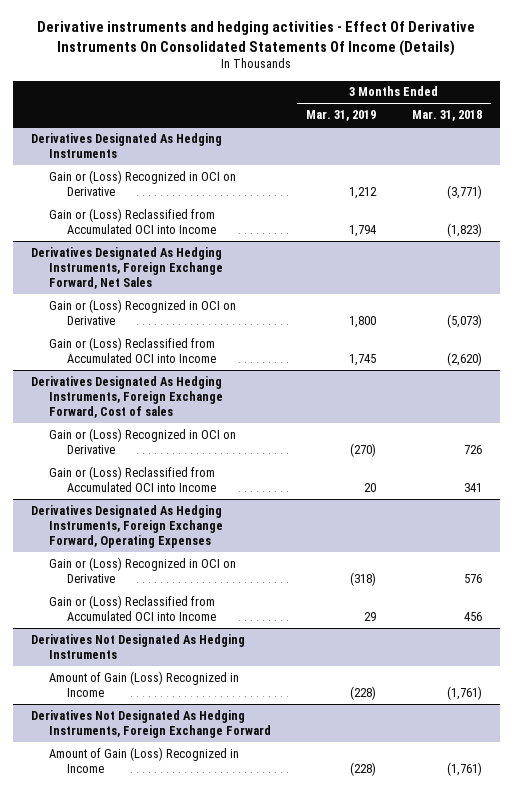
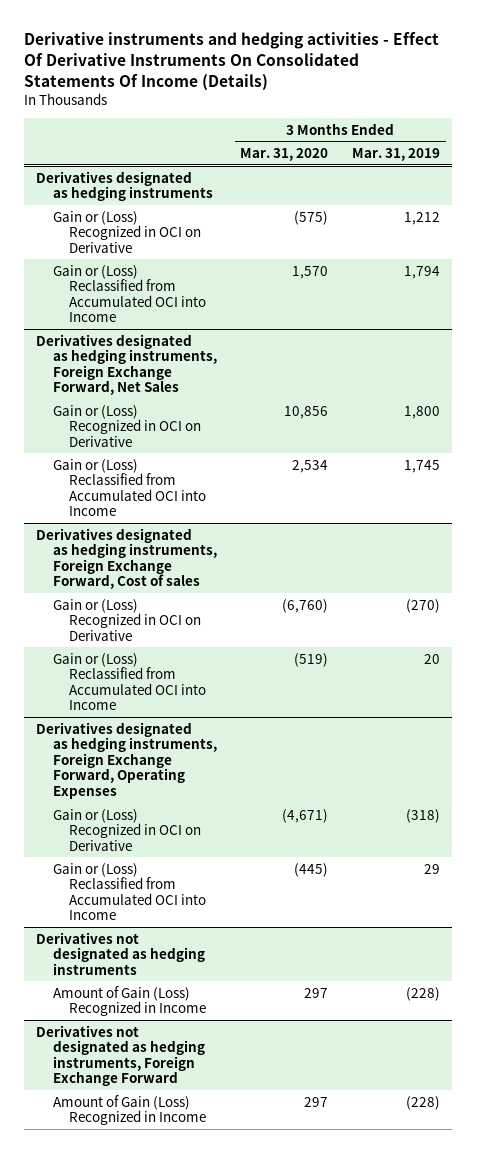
- | 3 Months Ended Mar. 31, 2019 | 3 Months Ended Mar. 31, 2018
+ | 3 Months Ended Mar. 31, 2020 | 3 Months Ended Mar. 31, 2019
- Derivatives Designated As Hedging Instruments
+ Derivatives designated as hedging instruments
- Derivatives Designated As Hedging Instruments, Foreign Exchange Forward, Net Sales
+ Derivatives designated as hedging instruments, Foreign Exchange Forward, Net Sales
- Derivatives Designated As Hedging Instruments, Foreign Exchange Forward, Cost of sales
+ Derivatives designated as hedging instruments, Foreign Exchange Forward, Cost of sales
- Derivatives Designated As Hedging Instruments, Foreign Exchange Forward, Operating Expenses
+ Derivatives designated as hedging instruments, Foreign Exchange Forward, Operating Expenses
- Derivatives Not Designated As Hedging Instruments
+ Derivatives not designated as hedging instruments
- Derivatives Not Designated As Hedging Instruments, Foreign Exchange Forward
+ Derivatives not designated as hedging instruments, Foreign Exchange Forward

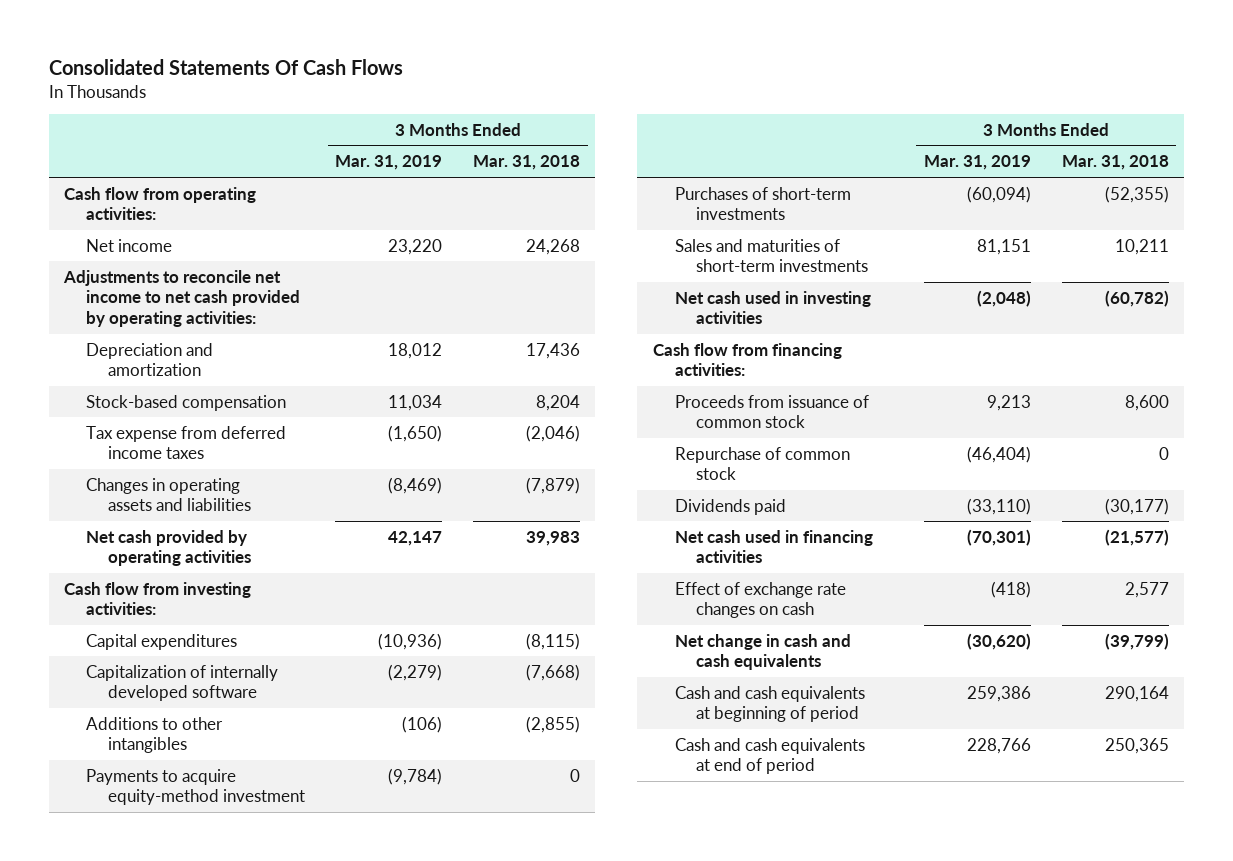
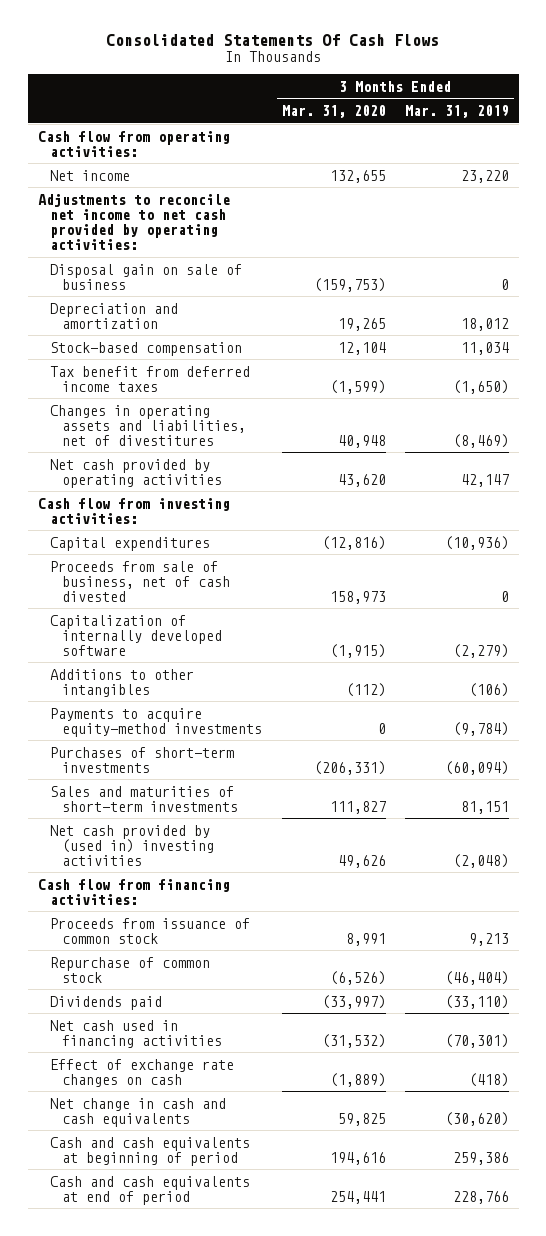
- | 3 Months Ended Mar. 31, 2019 | 3 Months Ended Mar. 31, 2018
+ | 3 Months Ended Mar. 31, 2020 | 3 Months Ended Mar. 31, 2019
+ Disposal gain on sale of business | (159,753) | 0
- Tax expense from deferred income taxes | (1,650) | (2,046)
- Changes in operating assets and liabilities | (8,469) | (7,879)
+ Tax benefit from deferred income taxes | (1,599) | (1,650)
+ Changes in operating assets and liabilities, net of divestitures | 40,948 | (8,469)
+ Proceeds from sale of business, net of cash divested | 158,973 | 0
- Payments to acquire equity-method investment | (9,784) | 0
+ Payments to acquire equity-method investments | 0 | (9,784)
- Net cash used in investing activities | (2,048) | (60,782)
+ Net cash provided by (used in) investing activities | 49,626 | (2,048)

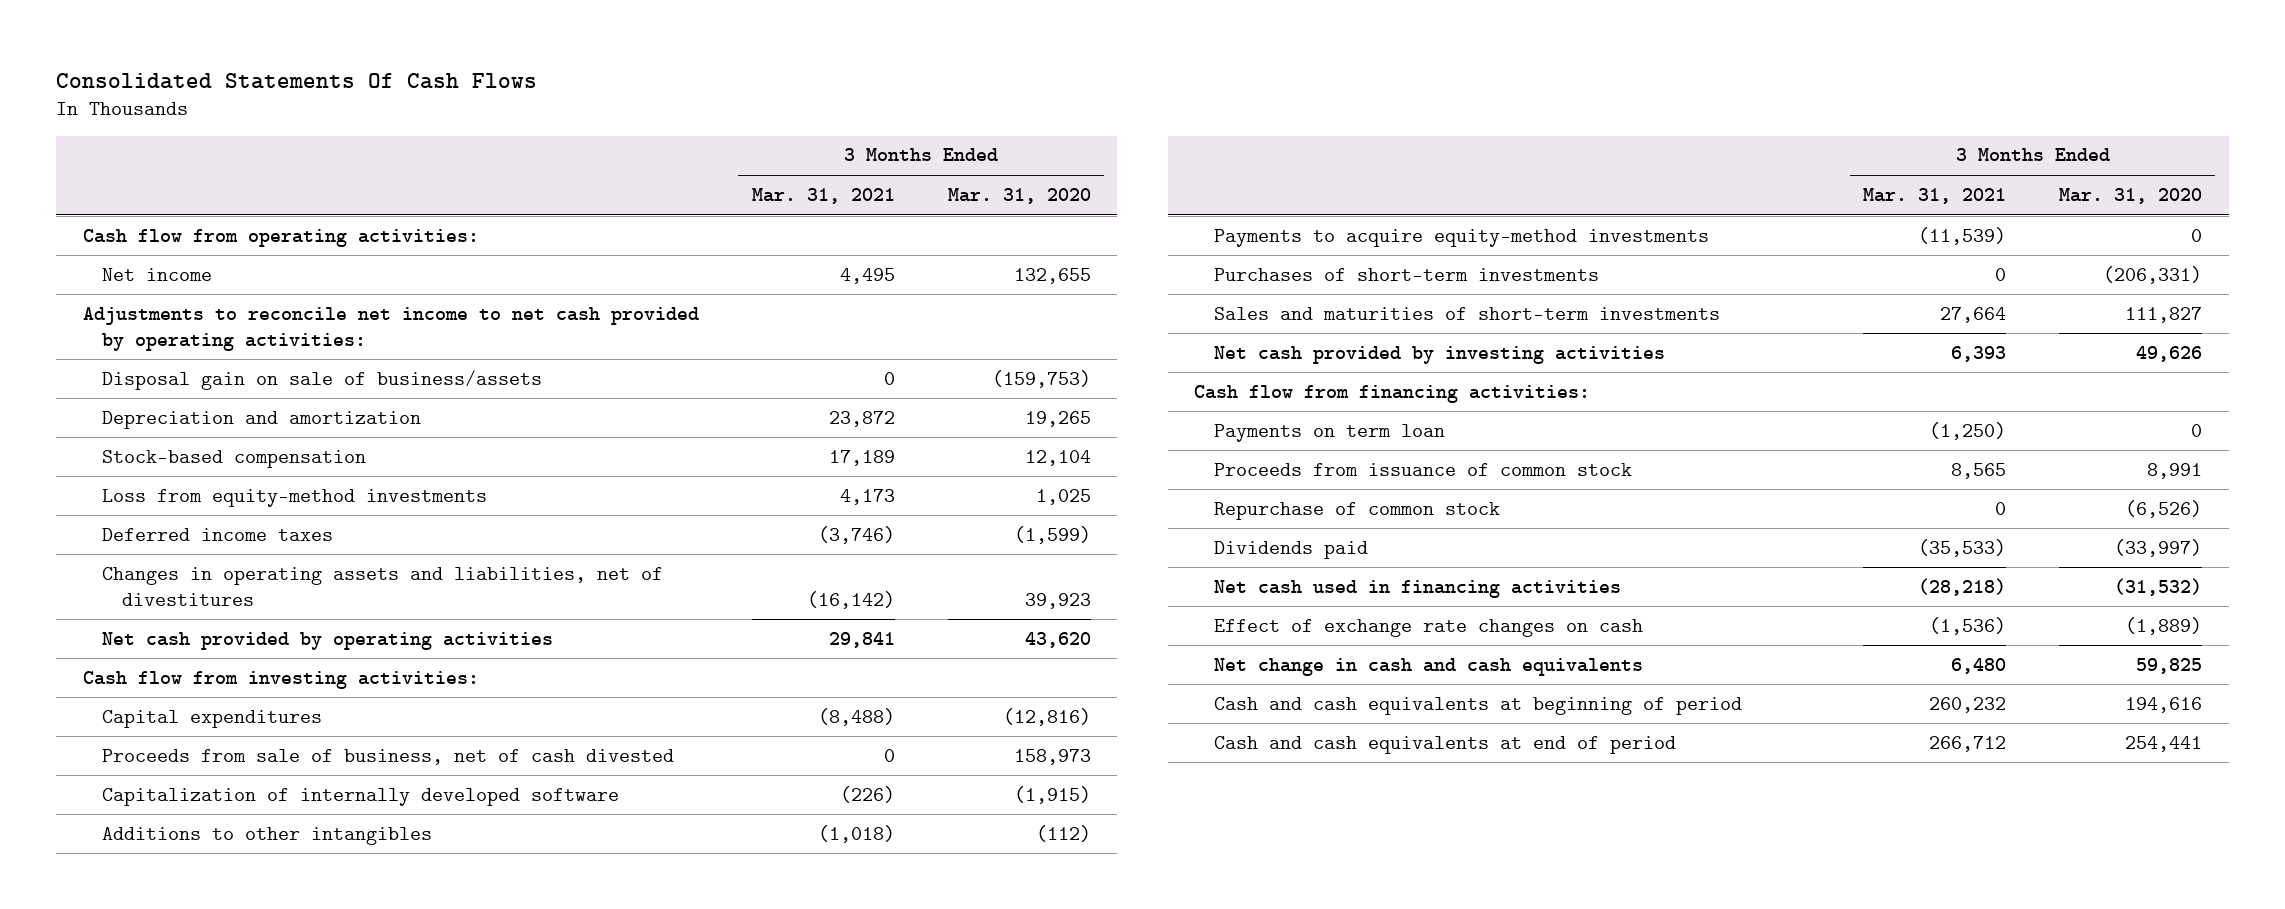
- | 3 Months Ended Mar. 31, 2020 | 3 Months Ended Mar. 31, 2019
+ | 3 Months Ended Mar. 31, 2021 | 3 Months Ended Mar. 31, 2020
- Disposal gain on sale of business | (159,753) | 0
+ Disposal gain on sale of business/assets | 0 | (159,753)
- Tax benefit from deferred income taxes | (1,599) | (1,650)
- Changes in operating assets and liabilities, net of divestitures | 40,948 | (8,469)
+ Loss from equity-method investments | 4,173 | 1,025
+ Deferred income taxes | (3,746) | (1,599)
+ Changes in operating assets and liabilities, net of divestitures | (16,142) | 39,923
- Net cash provided by (used in) investing activities | 49,626 | (2,048)
+ Net cash provided by investing activities | 6,393 | 49,626
+ Payments on term loan | (1,250) | 0

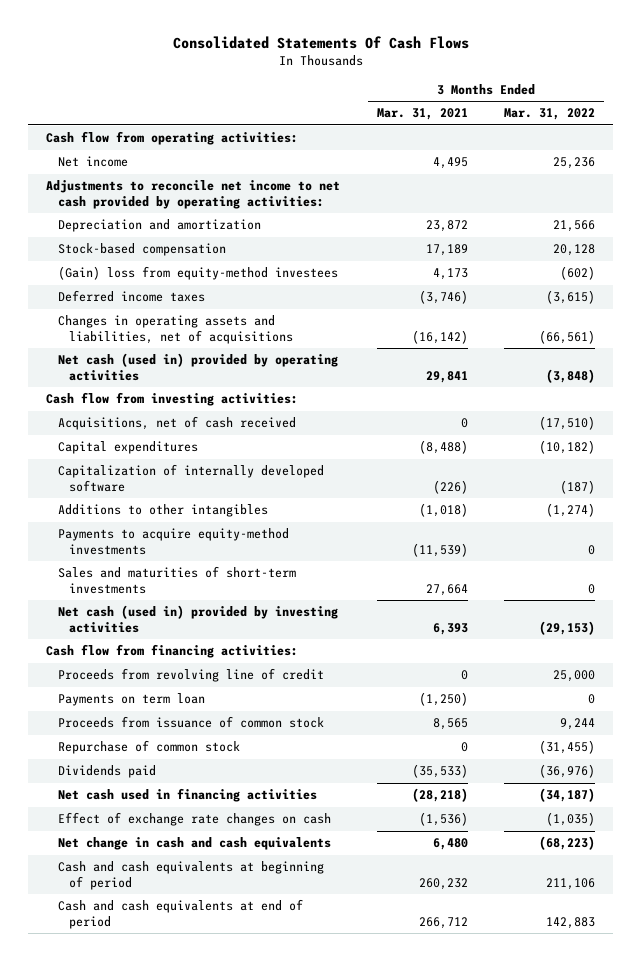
- | 3 Months Ended Mar. 31, 2021 | 3 Months Ended Mar. 31, 2020
+ | 3 Months Ended Mar. 31, 2021 | 3 Months Ended Mar. 31, 2022
- Disposal gain on sale of business/assets | 0 | (159,753)
- Loss from equity-method investments | 4,173 | 1,025
+ (Gain) loss from equity-method investees | 4,173 | (602)
- Changes in operating assets and liabilities, net of divestitures | (16,142) | 39,923
- Net cash provided by operating activities | 29,841 | 43,620
+ Changes in operating assets and liabilities, net of acquisitions | (16,142) | (66,561)
+ Net cash (used in) provided by operating activities | 29,841 | (3,848)
+ Acquisitions, net of cash received | 0 | (17,510)
- Proceeds from sale of business, net of cash divested | 0 | 158,973
- Purchases of short-term investments | 0 | (206,331)
- Net cash provided by investing activities | 6,393 | 49,626
+ Net cash (used in) provided by investing activities | 6,393 | (29,153)
+ Proceeds from revolving line of credit | 0 | 25,000

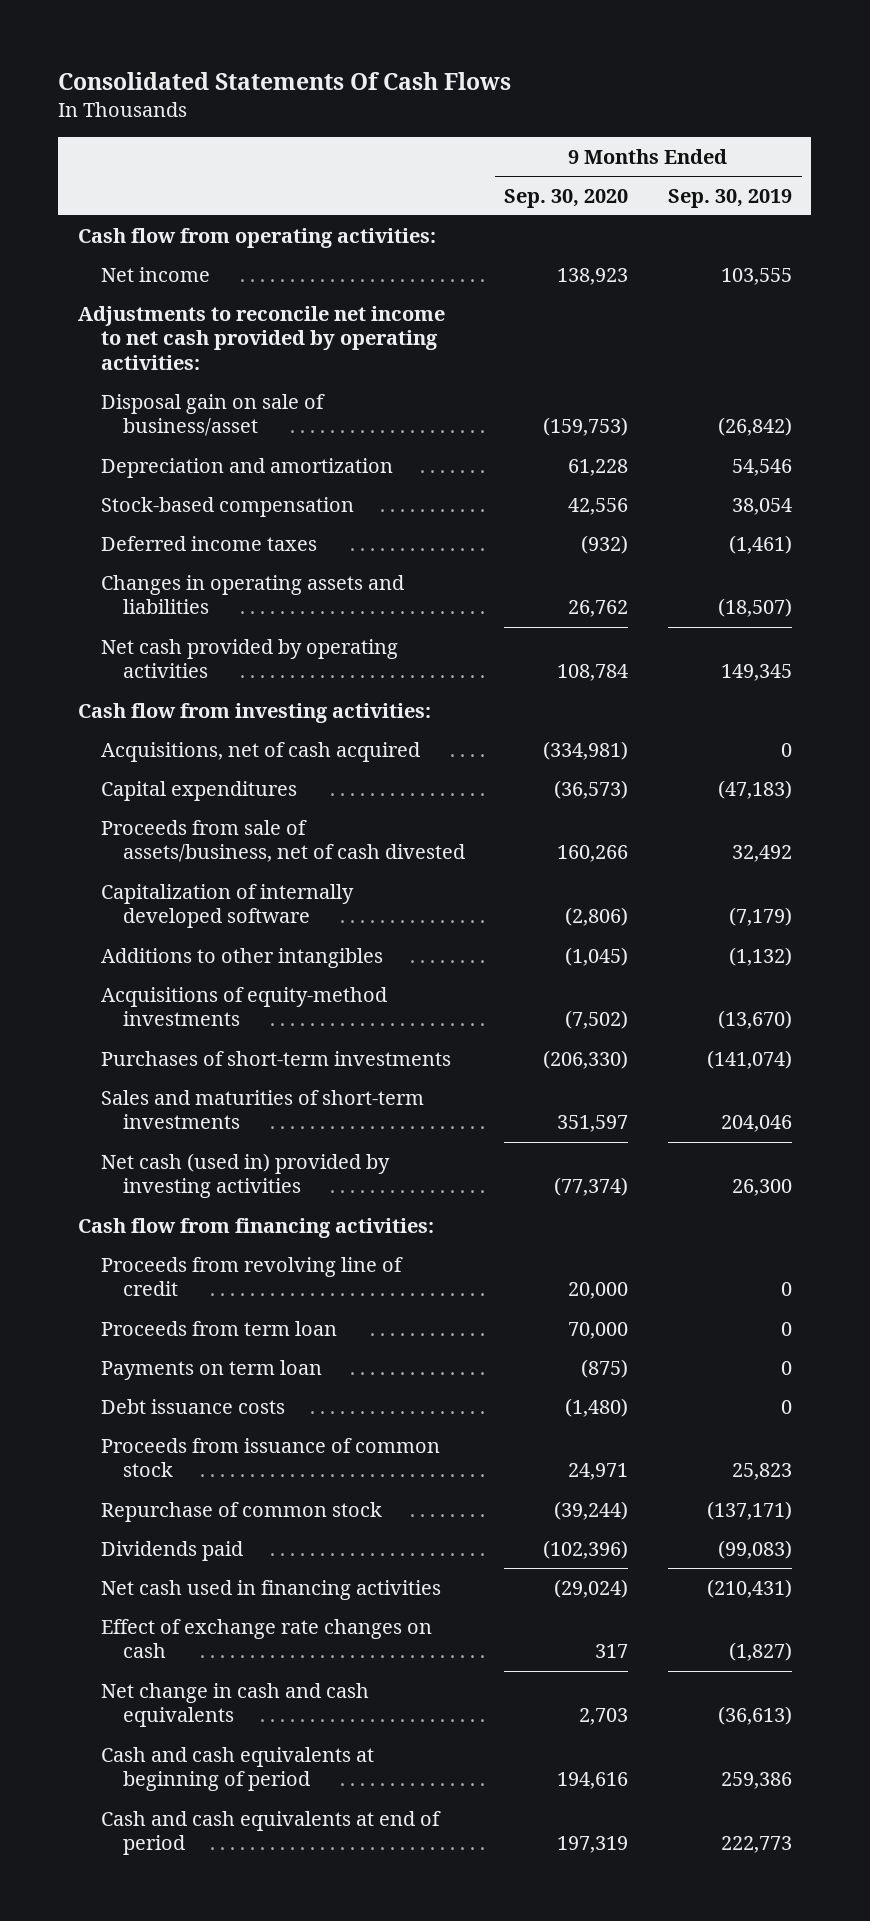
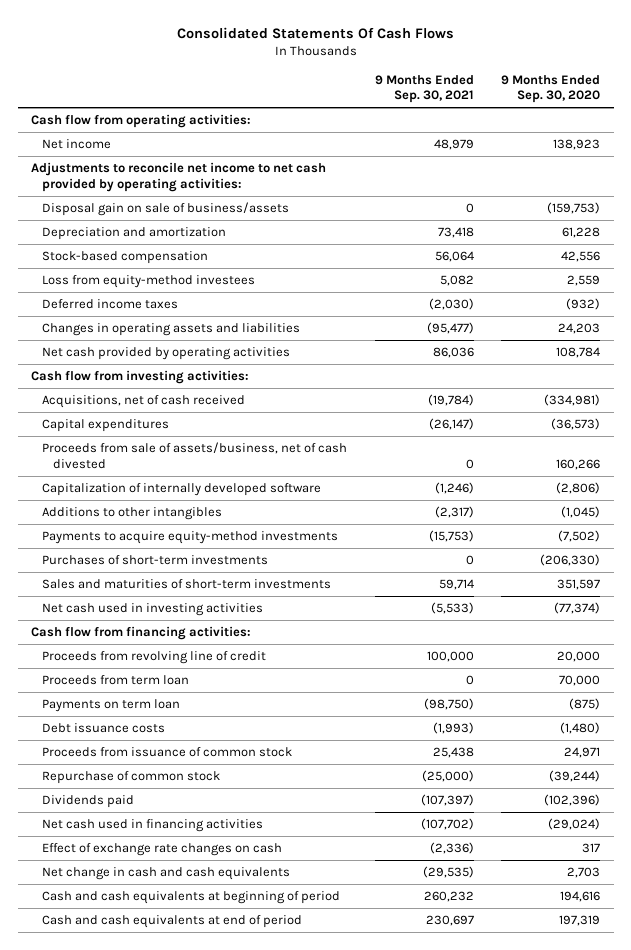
- | 9 Months Ended Sep. 30, 2020 | 9 Months Ended Sep. 30, 2019
+ | 9 Months Ended Sep. 30, 2021 | 9 Months Ended Sep. 30, 2020
- Disposal gain on sale of business/asset | (159,753) | (26,842)
+ Disposal gain on sale of business/assets | 0 | (159,753)
+ Loss from equity-method investees | 5,082 | 2,559
- Changes in operating assets and liabilities | 26,762 | (18,507)
+ Changes in operating assets and liabilities | (95,477) | 24,203
- Acquisitions, net of cash acquired | (334,981) | 0
+ Acquisitions, net of cash received | (19,784) | (334,981)
- Acquisitions of equity-method investments | (7,502) | (13,670)
+ Payments to acquire equity-method investments | (15,753) | (7,502)
- Net cash (used in) provided by investing activities | (77,374) | 26,300
+ Net cash used in investing activities | (5,533) | (77,374)

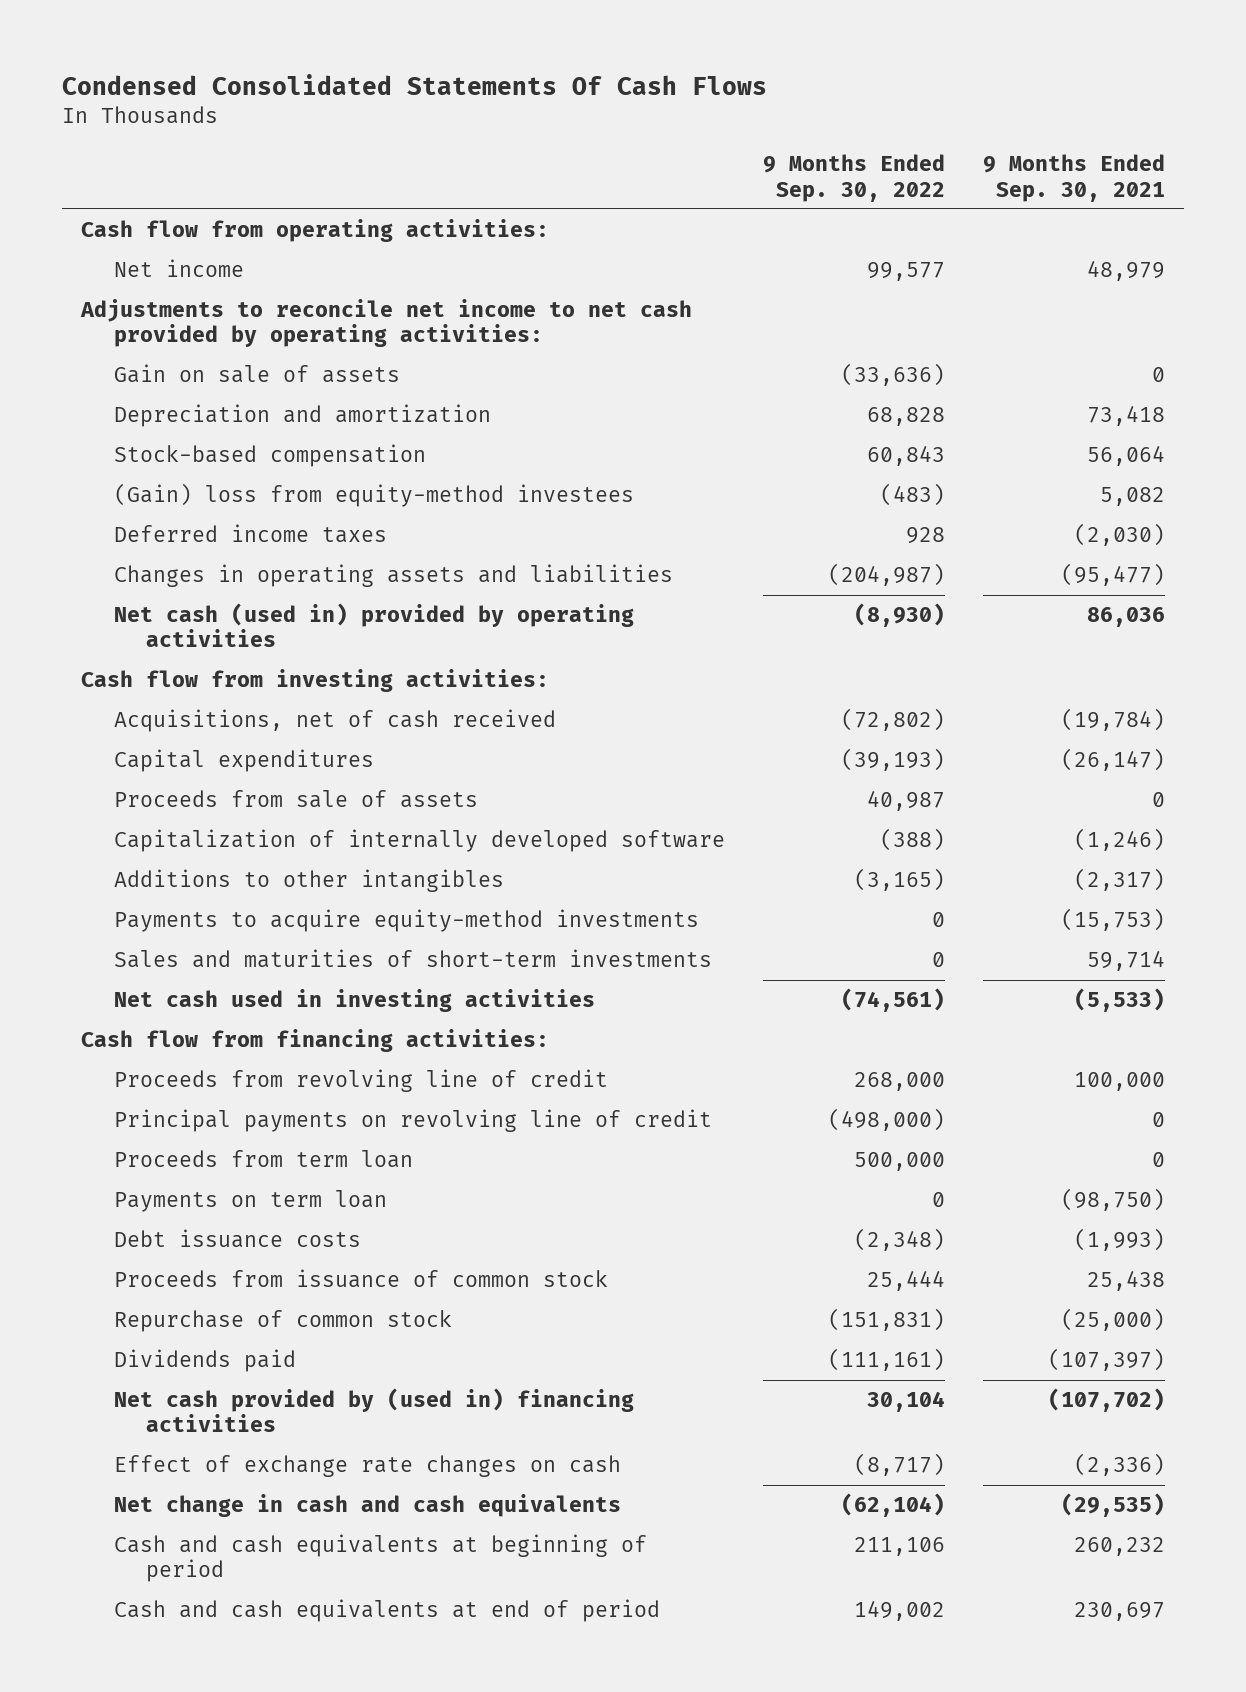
- Consolidated Statements Of Cash Flows
+ Condensed Consolidated Statements Of Cash Flows
- | 9 Months Ended Sep. 30, 2021 | 9 Months Ended Sep. 30, 2020
+ | 9 Months Ended Sep. 30, 2022 | 9 Months Ended Sep. 30, 2021
- Disposal gain on sale of business/assets | 0 | (159,753)
+ Gain on sale of assets | (33,636) | 0
- Loss from equity-method investees | 5,082 | 2,559
+ (Gain) loss from equity-method investees | (483) | 5,082
- Net cash provided by operating activities | 86,036 | 108,784
+ Net cash (used in) provided by operating activities | (8,930) | 86,036
- Proceeds from sale of assets/business, net of cash divested | 0 | 160,266
+ Proceeds from sale of assets | 40,987 | 0
- Purchases of short-term investments | 0 | (206,330)
+ Principal payments on revolving line of credit | (498,000) | 0
- Net cash used in financing activities | (107,702) | (29,024)
+ Net cash provided by (used in) financing activities | 30,104 | (107,702)

